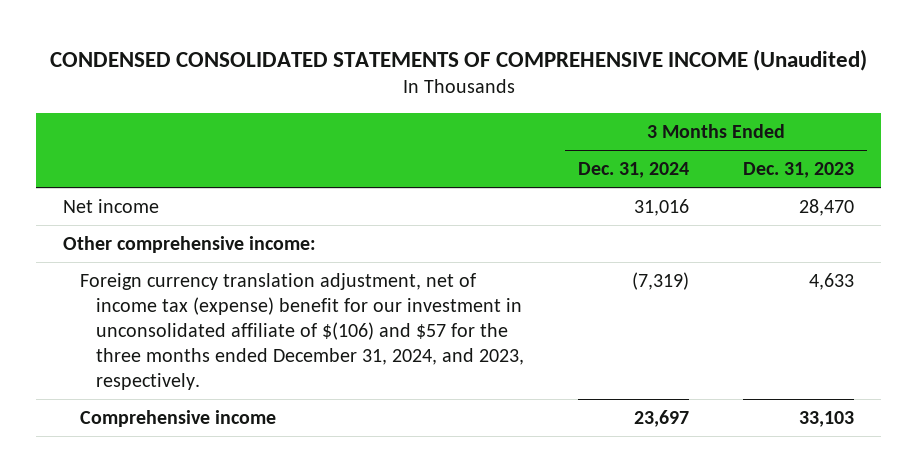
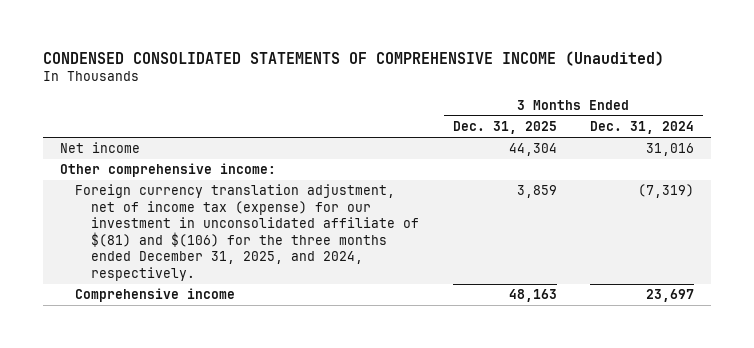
- | 3 Months Ended Dec. 31, 2024 | 3 Months Ended Dec. 31, 2023
+ | 3 Months Ended Dec. 31, 2025 | 3 Months Ended Dec. 31, 2024
- Foreign currency translation adjustment, net of income tax (expense) benefit for our investment in unconsolidated affiliate of $(106) and $57 for the three months ended December 31, 2024, and 2023, respectively. | (7,319) | 4,633
+ Foreign currency translation adjustment, net of income tax (expense) for our investment in unconsolidated affiliate of $(81) and $(106) for the three months ended December 31, 2025, and 2024, respectively. | 3,859 | (7,319)

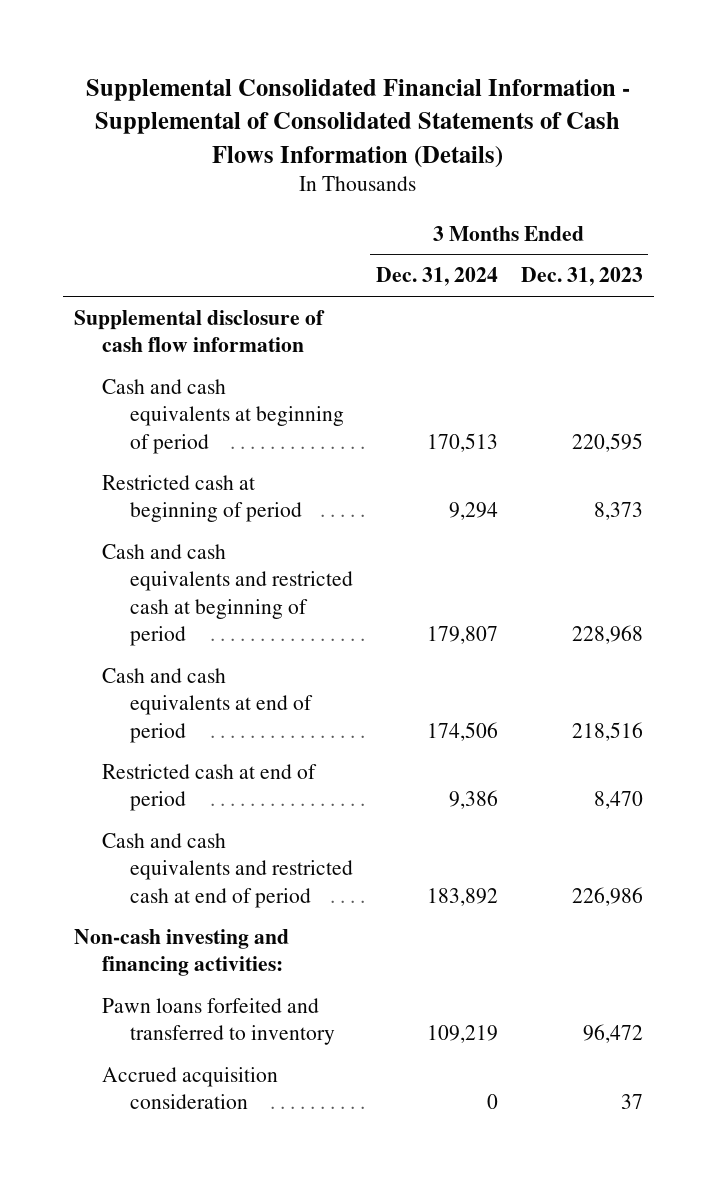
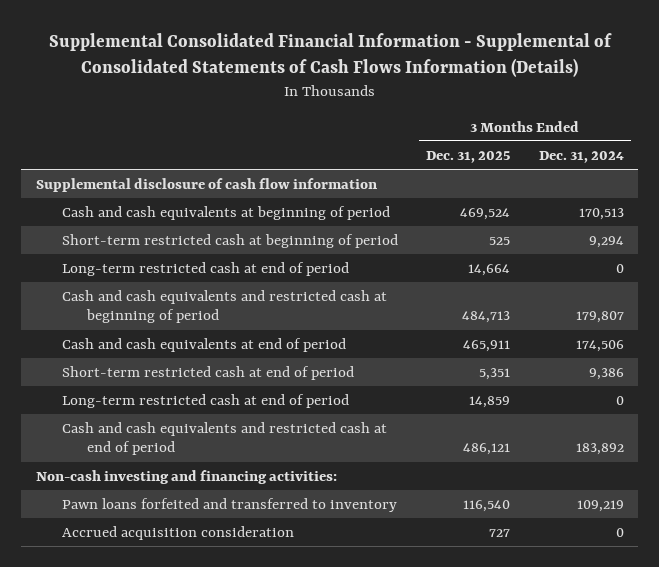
- | 3 Months Ended Dec. 31, 2024 | 3 Months Ended Dec. 31, 2023
+ | 3 Months Ended Dec. 31, 2025 | 3 Months Ended Dec. 31, 2024
- Restricted cash at beginning of period | 9,294 | 8,373
+ Short-term restricted cash at beginning of period | 525 | 9,294
+ Long-term restricted cash at end of period | 14,664 | 0
- Restricted cash at end of period | 9,386 | 8,470
+ Short-term restricted cash at end of period | 5,351 | 9,386
+ Long-term restricted cash at end of period | 14,859 | 0

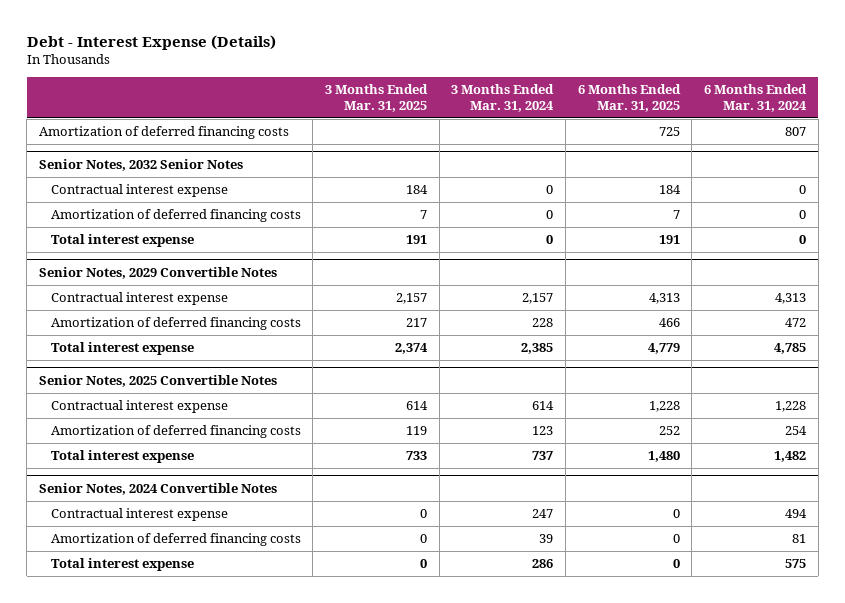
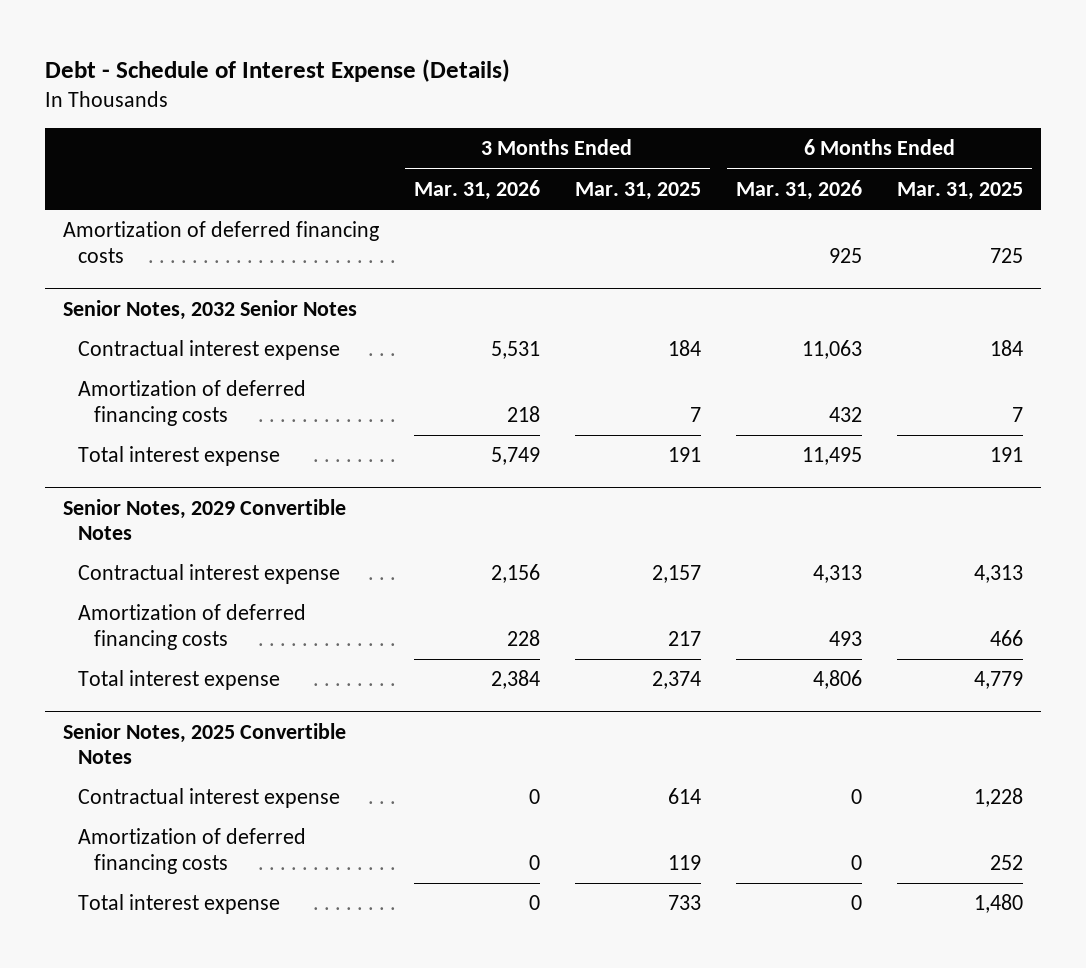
- Debt - Interest Expense (Details)
+ Debt - Schedule of Interest Expense (Details)
- | 3 Months Ended Mar. 31, 2025 | 3 Months Ended Mar. 31, 2024 | 6 Months Ended Mar. 31, 2025 | 6 Months Ended Mar. 31, 2024
+ | 3 Months Ended Mar. 31, 2026 | 3 Months Ended Mar. 31, 2025 | 6 Months Ended Mar. 31, 2026 | 6 Months Ended Mar. 31, 2025
- Senior Notes, 2024 Convertible Notes
- Contractual interest expense | 0 | 247 | 0 | 494
- Amortization of deferred financing costs | 0 | 39 | 0 | 81
- Total interest expense | 0 | 286 | 0 | 575

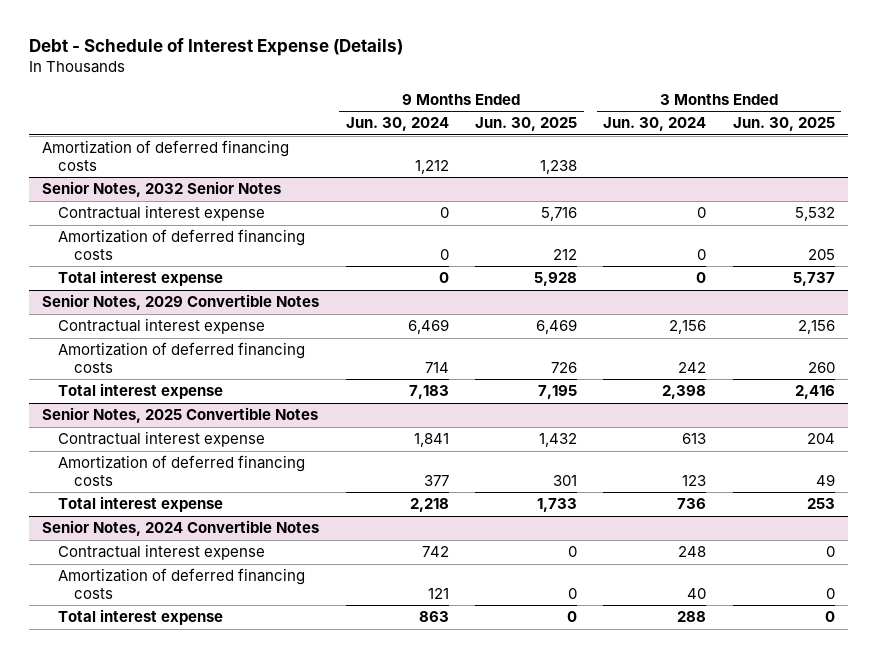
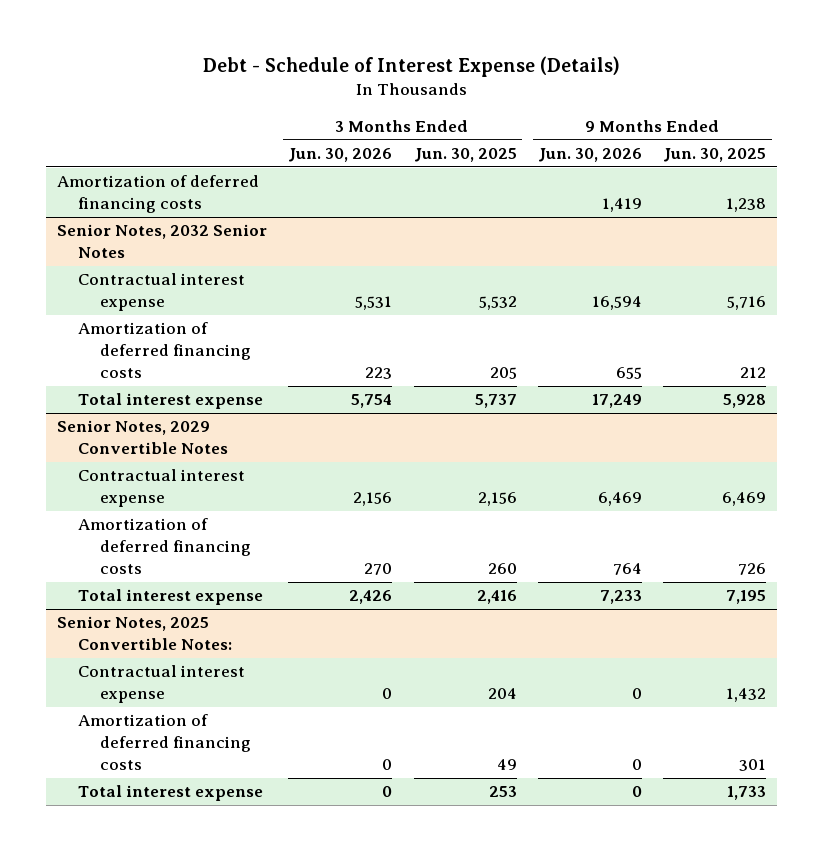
- | 9 Months Ended Jun. 30, 2024 | 9 Months Ended Jun. 30, 2025 | 3 Months Ended Jun. 30, 2024 | 3 Months Ended Jun. 30, 2025
+ | 3 Months Ended Jun. 30, 2026 | 3 Months Ended Jun. 30, 2025 | 9 Months Ended Jun. 30, 2026 | 9 Months Ended Jun. 30, 2025
- Senior Notes, 2025 Convertible Notes
+ Senior Notes, 2025 Convertible Notes:
- Senior Notes, 2024 Convertible Notes
- Contractual interest expense | 742 | 0 | 248 | 0
- Amortization of deferred financing costs | 121 | 0 | 40 | 0
- Total interest expense | 863 | 0 | 288 | 0

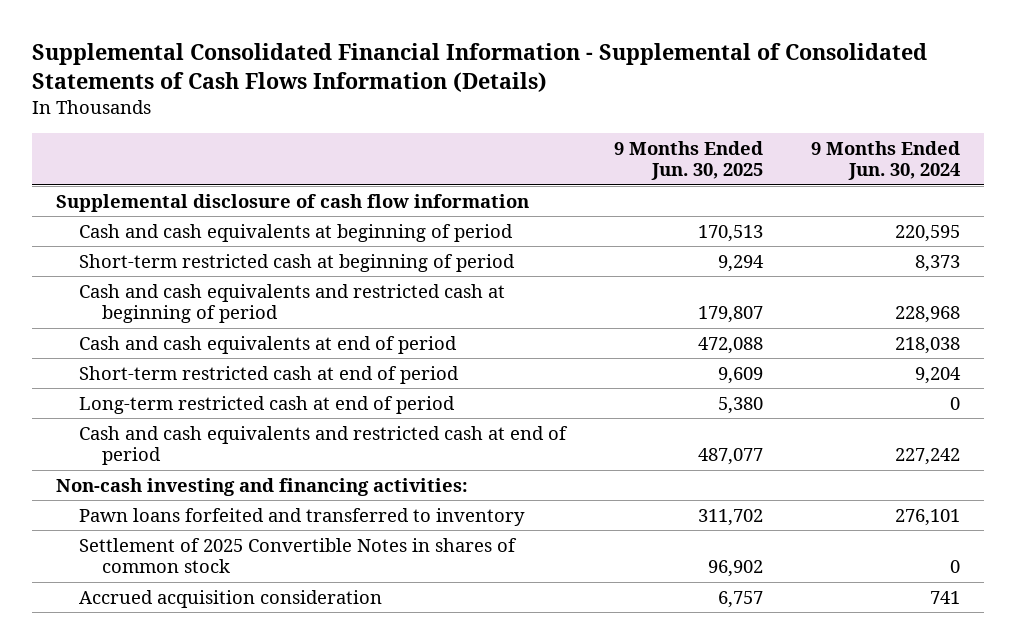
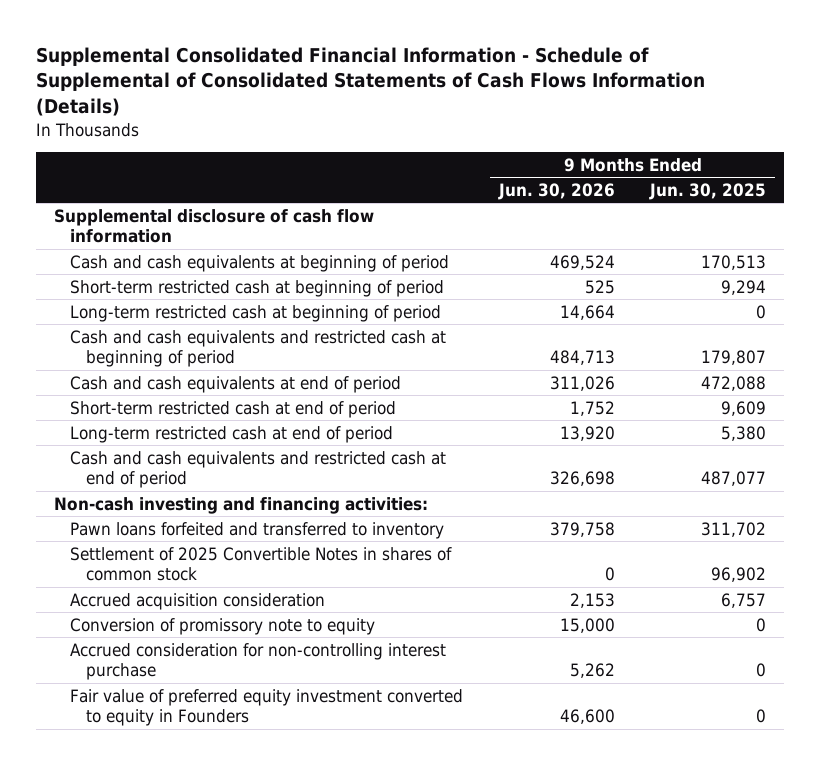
- Supplemental Consolidated Financial Information - Supplemental of Consolidated Statements of Cash Flows Information (Details)
+ Supplemental Consolidated Financial Information - Schedule of Supplemental of Consolidated Statements of Cash Flows Information (Details)
- | 9 Months Ended Jun. 30, 2025 | 9 Months Ended Jun. 30, 2024
+ | 9 Months Ended Jun. 30, 2026 | 9 Months Ended Jun. 30, 2025
+ Long-term restricted cash at beginning of period | 14,664 | 0
+ Conversion of promissory note to equity | 15,000 | 0
+ Accrued consideration for non-controlling interest purchase | 5,262 | 0
+ Fair value of preferred equity investment converted to equity in Founders | 46,600 | 0

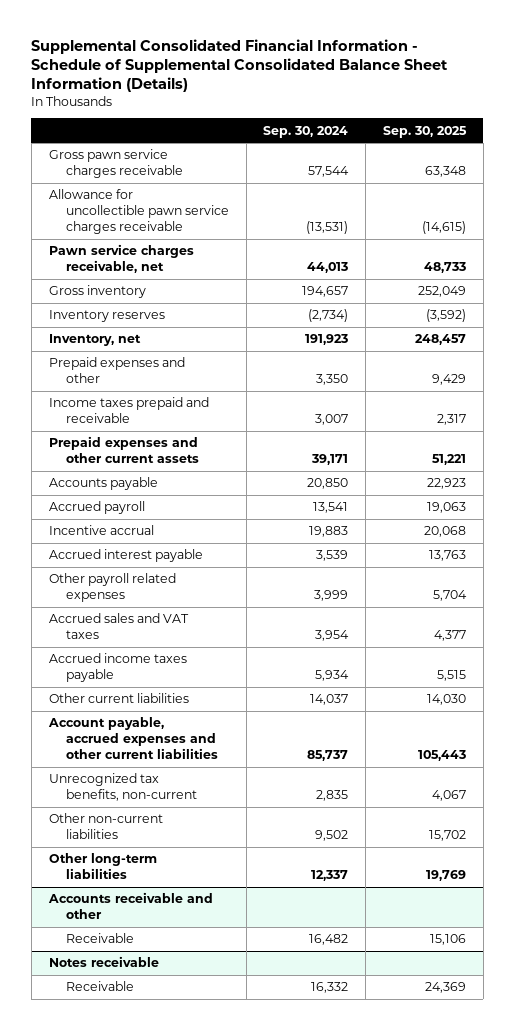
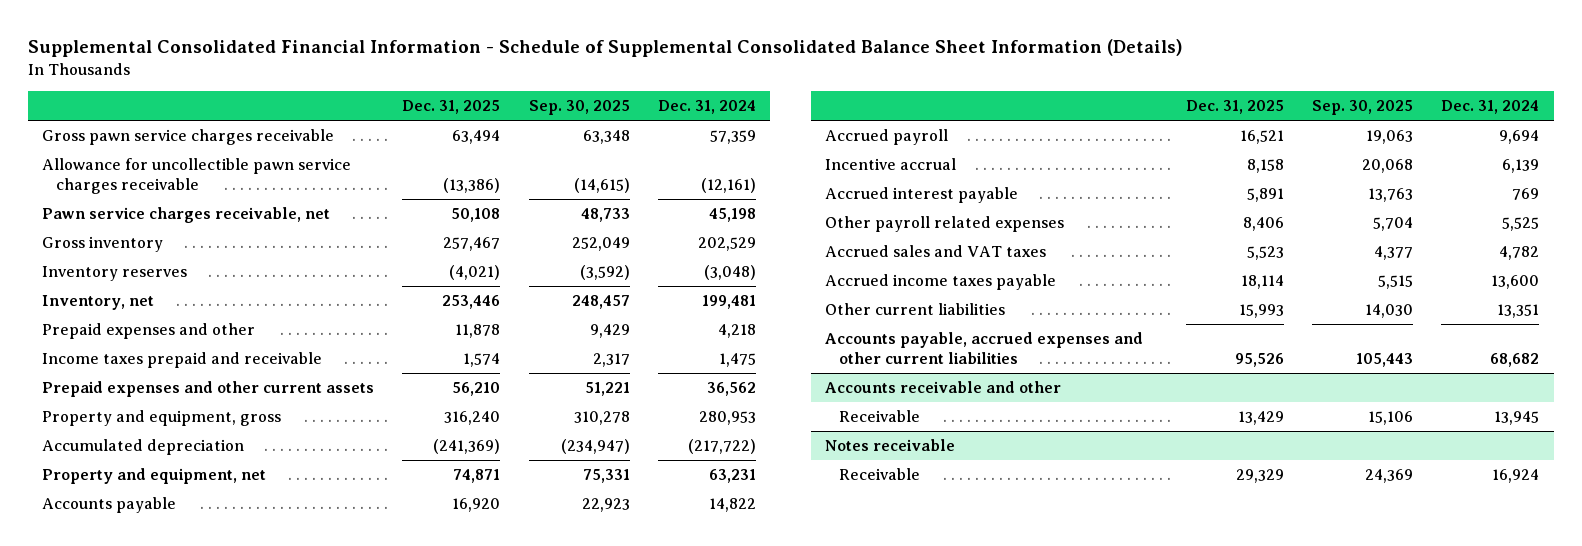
- | Sep. 30, 2024 | Sep. 30, 2025
+ | Dec. 31, 2025 | Sep. 30, 2025 | Dec. 31, 2024
+ Property and equipment, gross | 316,240 | 310,278 | 280,953
+ Accumulated depreciation | (241,369) | (234,947) | (217,722)
+ Property and equipment, net | 74,871 | 75,331 | 63,231
- Account payable, accrued expenses and other current liabilities | 85,737 | 105,443
- Unrecognized tax benefits, non-current | 2,835 | 4,067
- Other non-current liabilities | 9,502 | 15,702
- Other long-term liabilities | 12,337 | 19,769
+ Accounts payable, accrued expenses and other current liabilities | 95,526 | 105,443 | 68,682

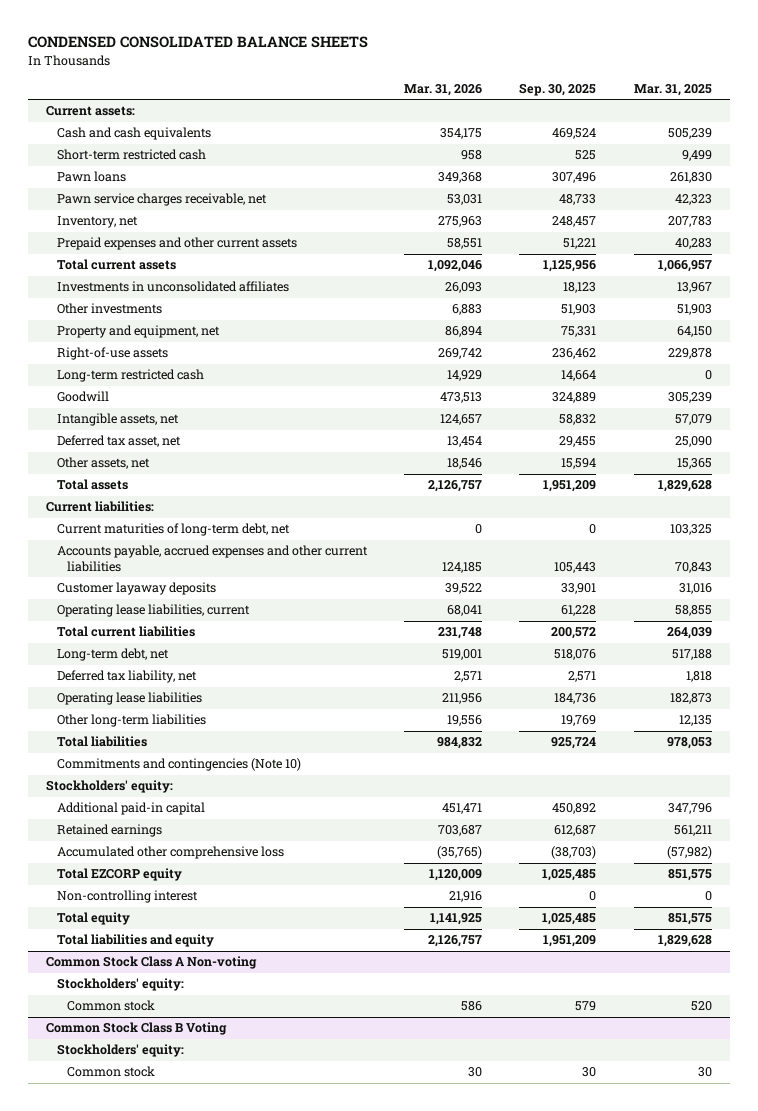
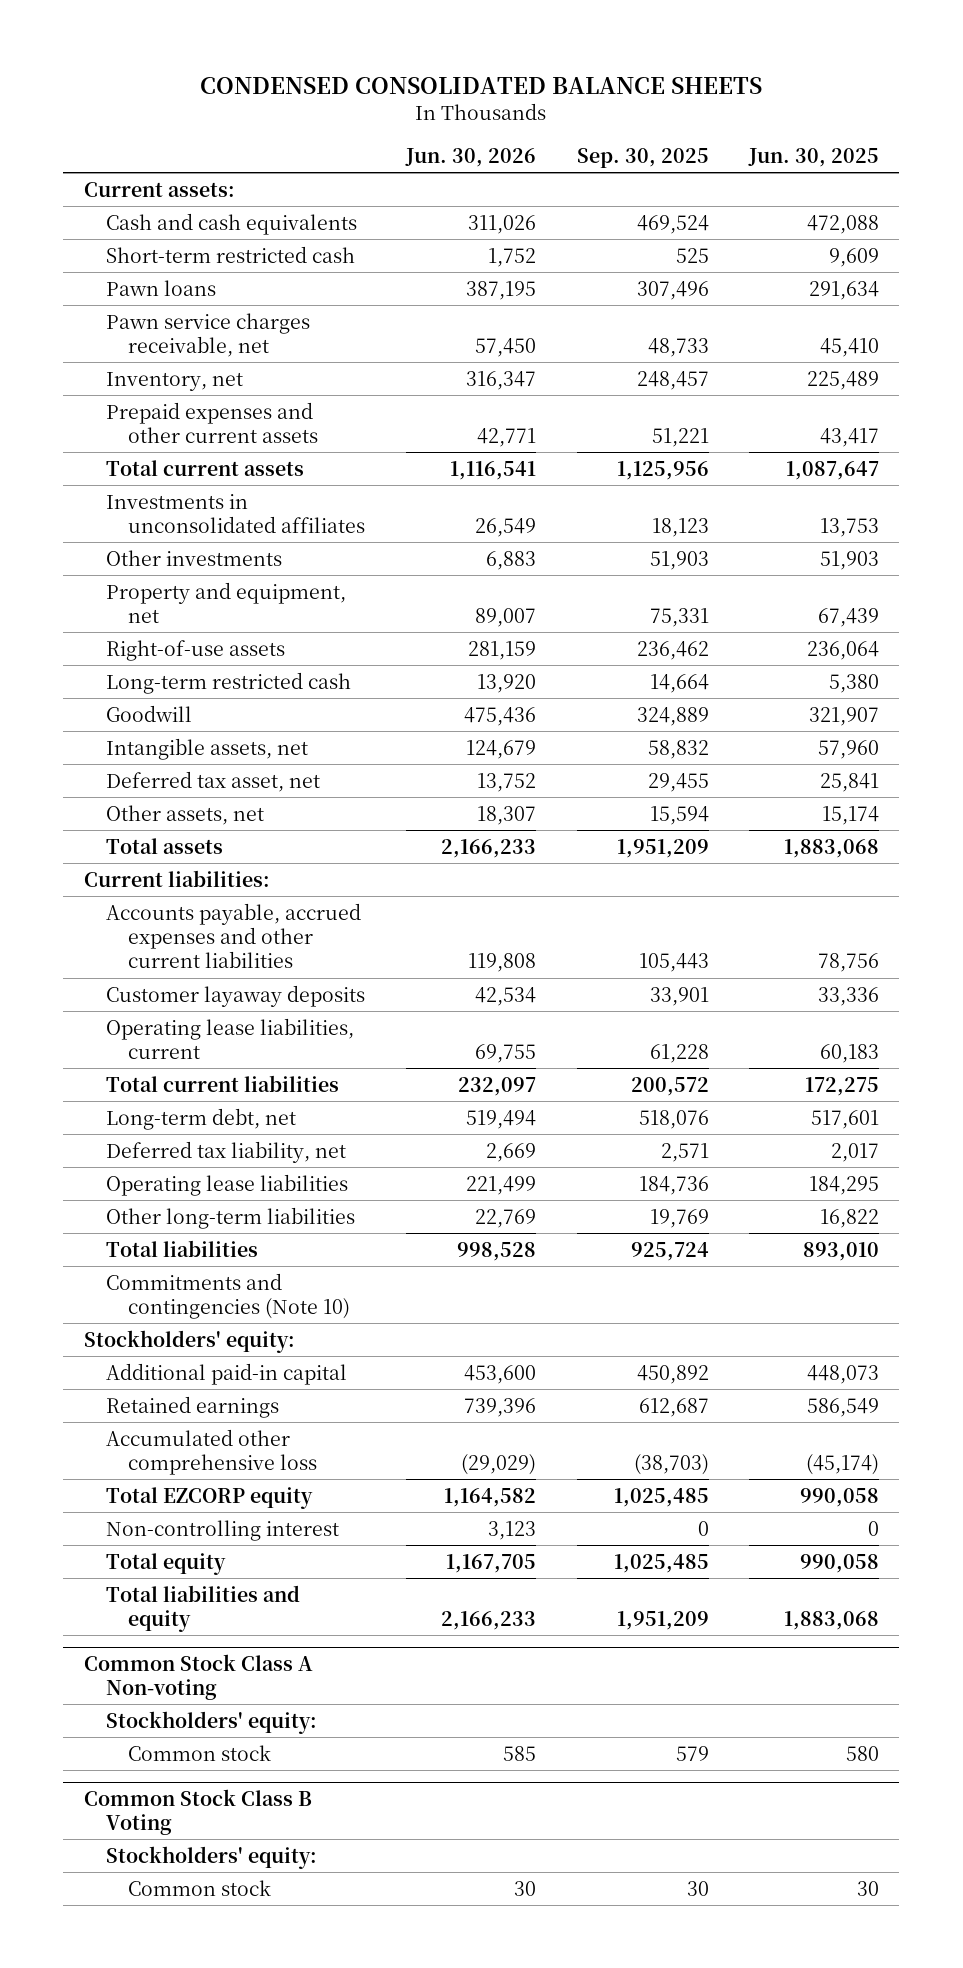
- | Mar. 31, 2026 | Sep. 30, 2025 | Mar. 31, 2025
+ | Jun. 30, 2026 | Sep. 30, 2025 | Jun. 30, 2025
- Current maturities of long-term debt, net | 0 | 0 | 103,325

